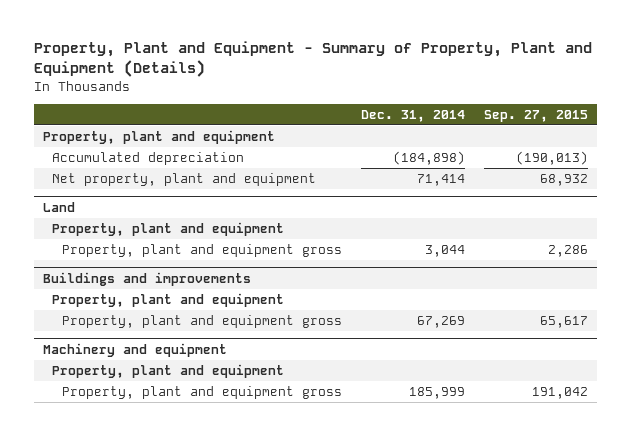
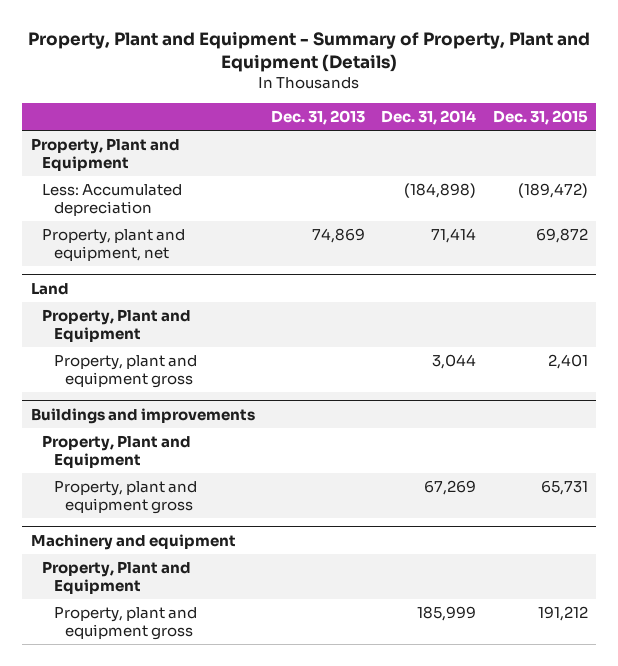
- | Dec. 31, 2014 | Sep. 27, 2015
+ | Dec. 31, 2013 | Dec. 31, 2014 | Dec. 31, 2015
- Property, plant and equipment
- Accumulated depreciation | (184,898) | (190,013)
- Net property, plant and equipment | 71,414 | 68,932
+ Property, Plant and Equipment
+ Less: Accumulated depreciation | | (184,898) | (189,472)
+ Property, plant and equipment, net | 74,869 | 71,414 | 69,872
@ Land
- Property, plant and equipment
+ Property, Plant and Equipment
@ Buildings and improvements
- Property, plant and equipment
+ Property, Plant and Equipment
@ Machinery and equipment
- Property, plant and equipment
+ Property, Plant and Equipment

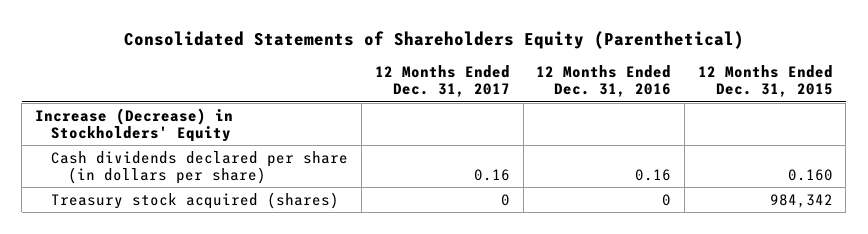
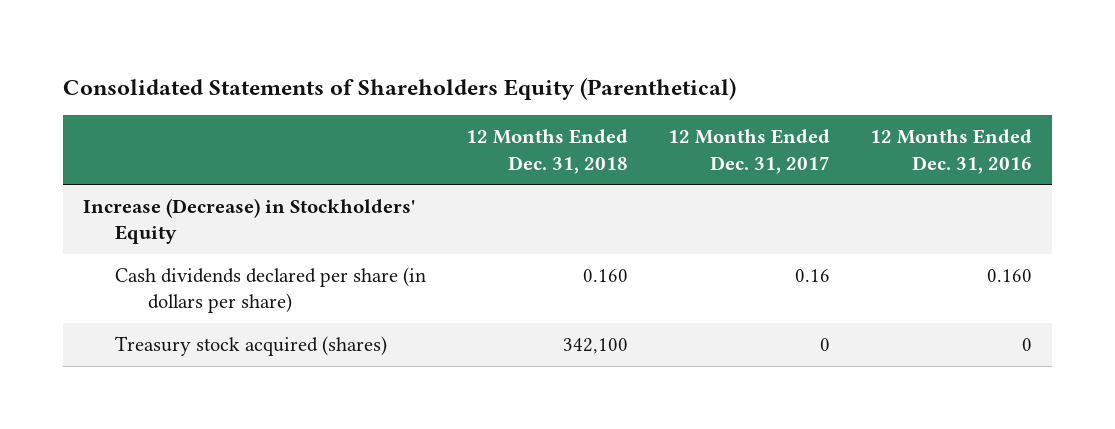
- | 12 Months Ended Dec. 31, 2017 | 12 Months Ended Dec. 31, 2016 | 12 Months Ended Dec. 31, 2015
+ | 12 Months Ended Dec. 31, 2018 | 12 Months Ended Dec. 31, 2017 | 12 Months Ended Dec. 31, 2016
- Cash dividends declared per share (in dollars per share) | 0.16 | 0.16 | 0.160
+ Cash dividends declared per share (in dollars per share) | 0.160 | 0.16 | 0.160

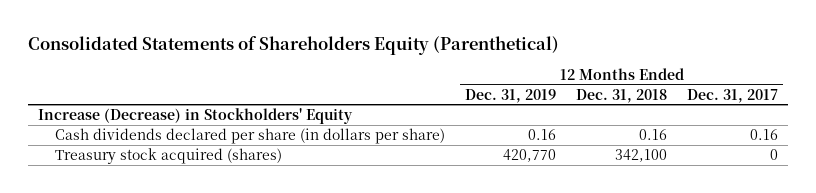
- | 12 Months Ended Dec. 31, 2018 | 12 Months Ended Dec. 31, 2017 | 12 Months Ended Dec. 31, 2016
+ | 12 Months Ended Dec. 31, 2019 | 12 Months Ended Dec. 31, 2018 | 12 Months Ended Dec. 31, 2017
- Cash dividends declared per share (in dollars per share) | 0.160 | 0.16 | 0.160
+ Cash dividends declared per share (in dollars per share) | 0.16 | 0.16 | 0.16

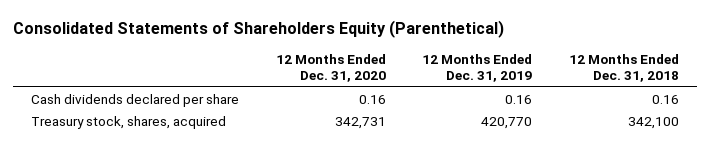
- | 12 Months Ended Dec. 31, 2019 | 12 Months Ended Dec. 31, 2018 | 12 Months Ended Dec. 31, 2017
+ | 12 Months Ended Dec. 31, 2020 | 12 Months Ended Dec. 31, 2019 | 12 Months Ended Dec. 31, 2018
- Increase (Decrease) in Stockholders' Equity
- Cash dividends declared per share (in dollars per share) | 0.16 | 0.16 | 0.16
- Treasury stock acquired (shares) | 420,770 | 342,100 | 0
+ Cash dividends declared per share | 0.16 | 0.16 | 0.16
+ Treasury stock, shares, acquired | 342,731 | 420,770 | 342,100

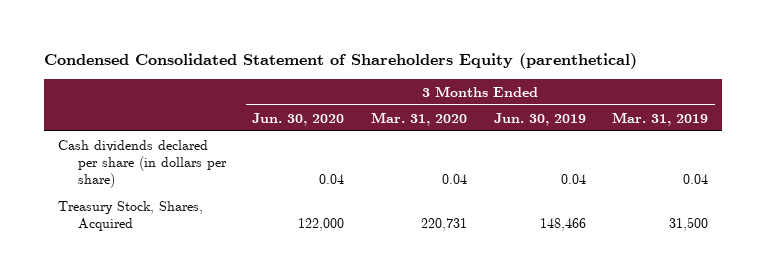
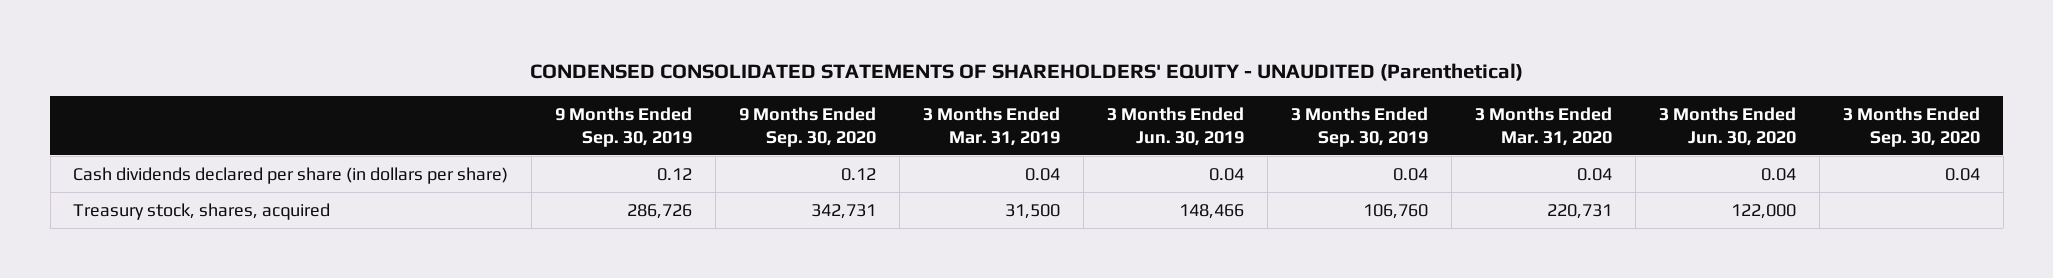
- Condensed Consolidated Statement of Shareholders Equity (parenthetical)
+ CONDENSED CONSOLIDATED STATEMENTS OF SHAREHOLDERS' EQUITY - UNAUDITED (Parenthetical)
- | 3 Months Ended Jun. 30, 2020 | 3 Months Ended Mar. 31, 2020 | 3 Months Ended Jun. 30, 2019 | 3 Months Ended Mar. 31, 2019
+ | 9 Months Ended Sep. 30, 2019 | 9 Months Ended Sep. 30, 2020 | 3 Months Ended Mar. 31, 2019 | 3 Months Ended Jun. 30, 2019 | 3 Months Ended Sep. 30, 2019 | 3 Months Ended Mar. 31, 2020 | 3 Months Ended Jun. 30, 2020 | 3 Months Ended Sep. 30, 2020
- Treasury Stock, Shares, Acquired | 122,000 | 220,731 | 148,466 | 31,500
+ Treasury stock, shares, acquired | 286,726 | 342,731 | 31,500 | 148,466 | 106,760 | 220,731 | 122,000 |

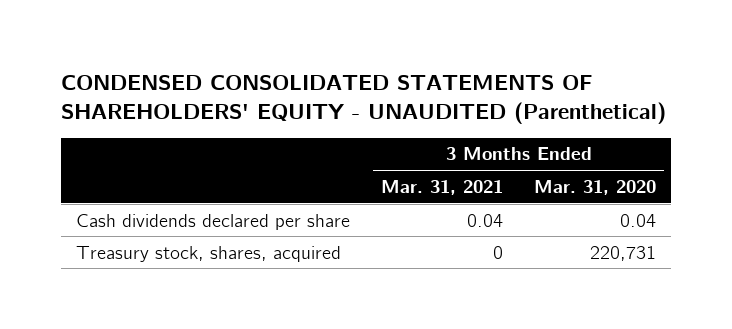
- | 9 Months Ended Sep. 30, 2019 | 9 Months Ended Sep. 30, 2020 | 3 Months Ended Mar. 31, 2019 | 3 Months Ended Jun. 30, 2019 | 3 Months Ended Sep. 30, 2019 | 3 Months Ended Mar. 31, 2020 | 3 Months Ended Jun. 30, 2020 | 3 Months Ended Sep. 30, 2020
+ | 3 Months Ended Mar. 31, 2021 | 3 Months Ended Mar. 31, 2020
- Cash dividends declared per share (in dollars per share) | 0.12 | 0.12 | 0.04 | 0.04 | 0.04 | 0.04 | 0.04 | 0.04
+ Cash dividends declared per share | 0.04 | 0.04

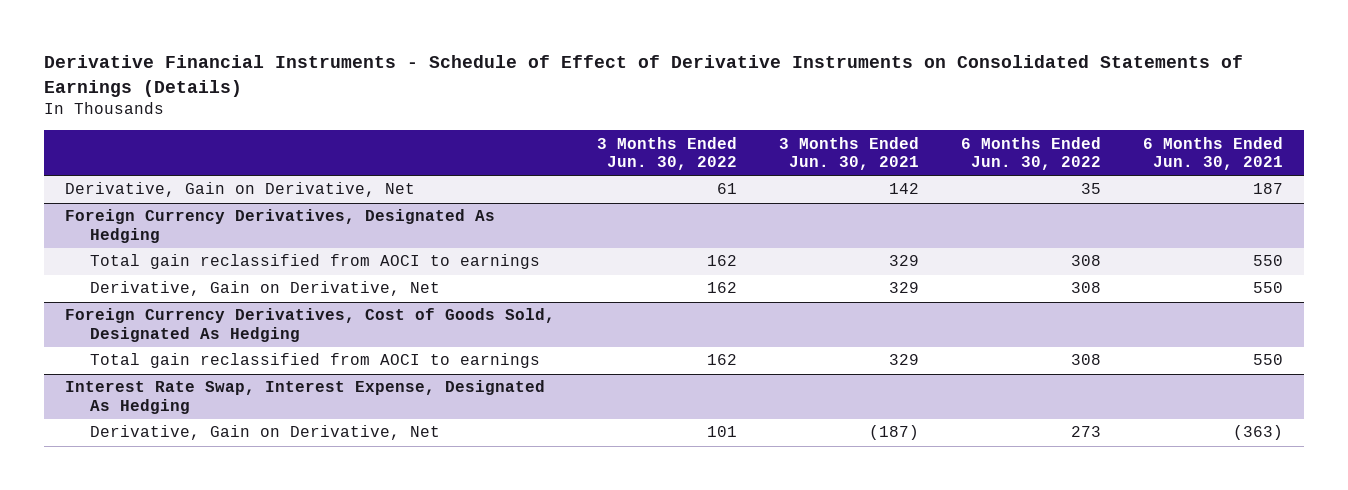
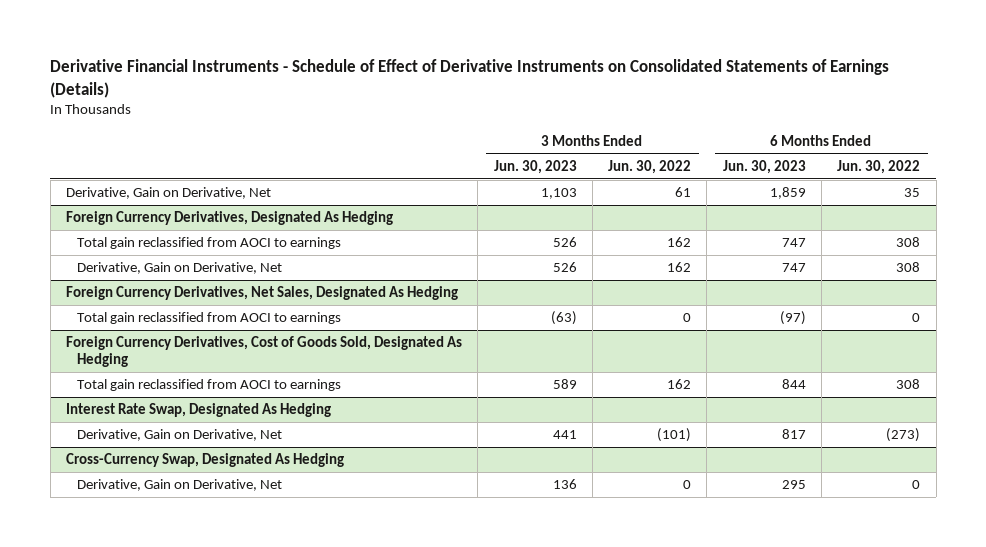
- | 3 Months Ended Jun. 30, 2022 | 3 Months Ended Jun. 30, 2021 | 6 Months Ended Jun. 30, 2022 | 6 Months Ended Jun. 30, 2021
+ | 3 Months Ended Jun. 30, 2023 | 3 Months Ended Jun. 30, 2022 | 6 Months Ended Jun. 30, 2023 | 6 Months Ended Jun. 30, 2022
+ Foreign Currency Derivatives, Net Sales, Designated As Hedging
+ Total gain reclassified from AOCI to earnings | (63) | 0 | (97) | 0
- Interest Rate Swap, Interest Expense, Designated As Hedging
- Derivative, Gain on Derivative, Net | 101 | (187) | 273 | (363)
+ Interest Rate Swap, Designated As Hedging
+ Derivative, Gain on Derivative, Net | 441 | (101) | 817 | (273)
+ Cross-Currency Swap, Designated As Hedging
+ Derivative, Gain on Derivative, Net | 136 | 0 | 295 | 0

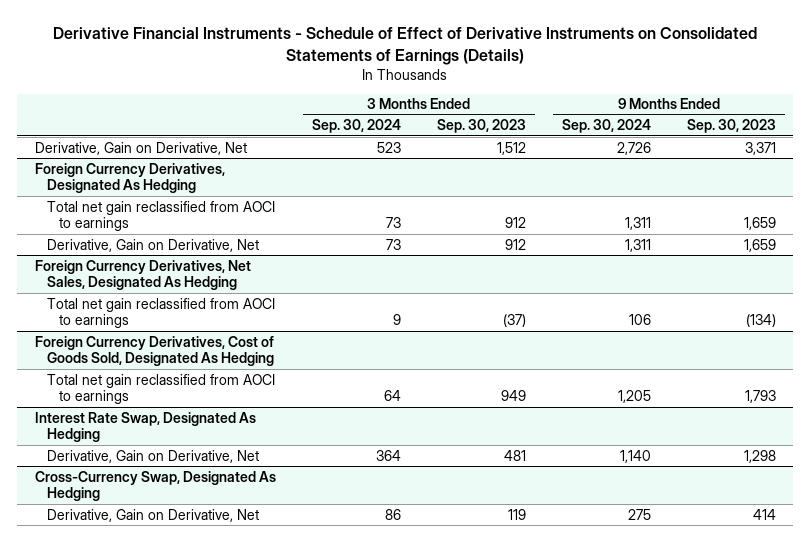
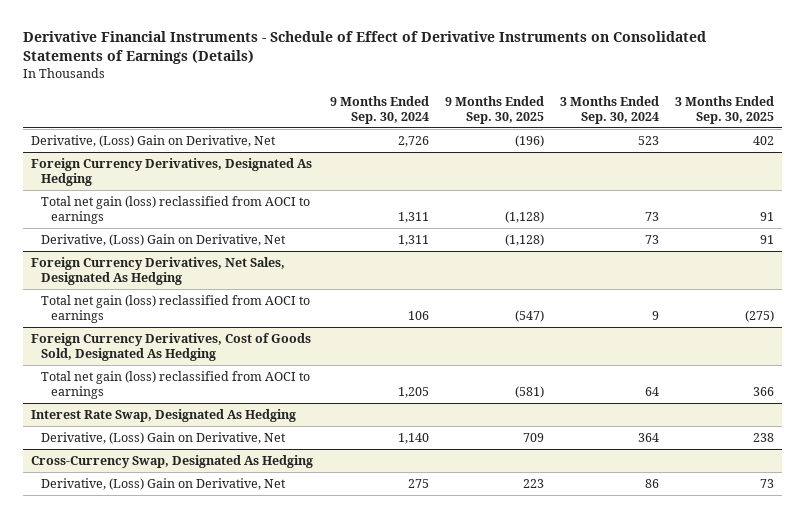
- | 3 Months Ended Sep. 30, 2024 | 3 Months Ended Sep. 30, 2023 | 9 Months Ended Sep. 30, 2024 | 9 Months Ended Sep. 30, 2023
+ | 9 Months Ended Sep. 30, 2024 | 9 Months Ended Sep. 30, 2025 | 3 Months Ended Sep. 30, 2024 | 3 Months Ended Sep. 30, 2025
- Derivative, Gain on Derivative, Net | 523 | 1,512 | 2,726 | 3,371
+ Derivative, (Loss) Gain on Derivative, Net | 2,726 | (196) | 523 | 402
@ Foreign Currency Derivatives, Designated As Hedging
- Total net gain reclassified from AOCI to earnings | 73 | 912 | 1,311 | 1,659
- Derivative, Gain on Derivative, Net | 73 | 912 | 1,311 | 1,659
+ Total net gain (loss) reclassified from AOCI to earnings | 1,311 | (1,128) | 73 | 91
+ Derivative, (Loss) Gain on Derivative, Net | 1,311 | (1,128) | 73 | 91
@ Foreign Currency Derivatives, Net Sales, Designated As Hedging
- Total net gain reclassified from AOCI to earnings | 9 | (37) | 106 | (134)
+ Total net gain (loss) reclassified from AOCI to earnings | 106 | (547) | 9 | (275)
@ Foreign Currency Derivatives, Cost of Goods Sold, Designated As Hedging
- Total net gain reclassified from AOCI to earnings | 64 | 949 | 1,205 | 1,793
+ Total net gain (loss) reclassified from AOCI to earnings | 1,205 | (581) | 64 | 366
@ Interest Rate Swap, Designated As Hedging
- Derivative, Gain on Derivative, Net | 364 | 481 | 1,140 | 1,298
+ Derivative, (Loss) Gain on Derivative, Net | 1,140 | 709 | 364 | 238
@ Cross-Currency Swap, Designated As Hedging
- Derivative, Gain on Derivative, Net | 86 | 119 | 275 | 414
+ Derivative, (Loss) Gain on Derivative, Net | 275 | 223 | 86 | 73

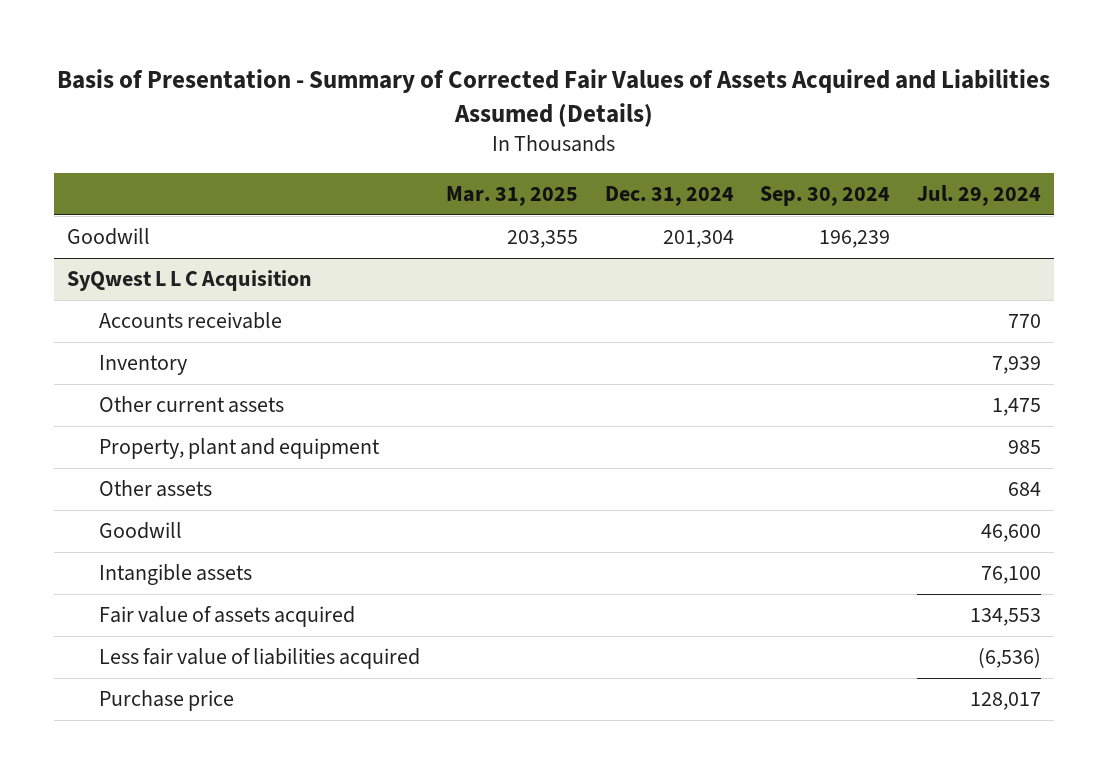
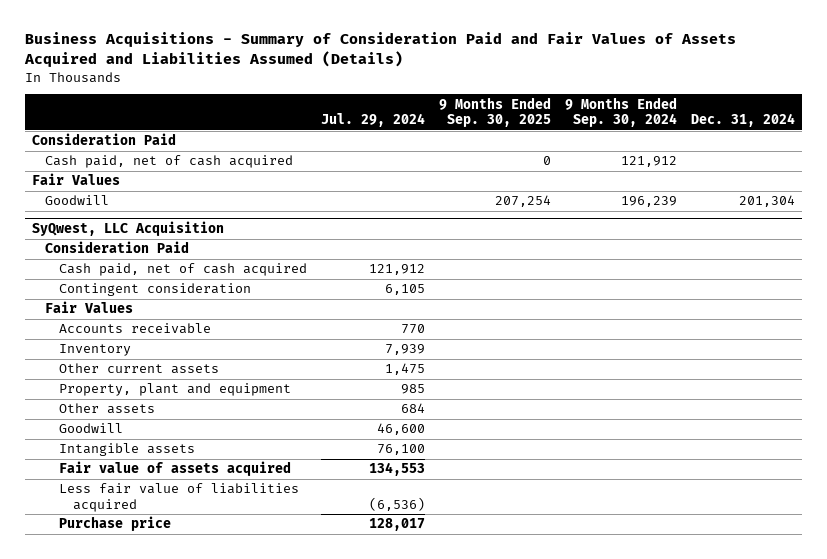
- Basis of Presentation - Summary of Corrected Fair Values of Assets Acquired and Liabilities Assumed (Details)
+ Business Acquisitions - Summary of Consideration Paid and Fair Values of Assets Acquired and Liabilities Assumed (Details)
- | Mar. 31, 2025 | Dec. 31, 2024 | Sep. 30, 2024 | Jul. 29, 2024
+ | Jul. 29, 2024 | 9 Months Ended Sep. 30, 2025 | 9 Months Ended Sep. 30, 2024 | Dec. 31, 2024
+ Consideration Paid
+ Cash paid, net of cash acquired | | 0 | 121,912 |
+ Fair Values
- SyQwest L L C Acquisition
+ SyQwest, LLC Acquisition
+ Consideration Paid
+ Cash paid, net of cash acquired | 121,912 | | |
+ Contingent consideration | 6,105 | | |
+ Fair Values

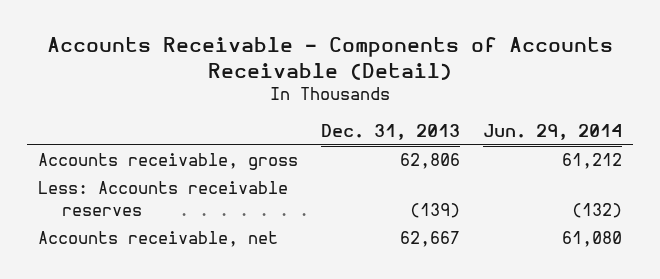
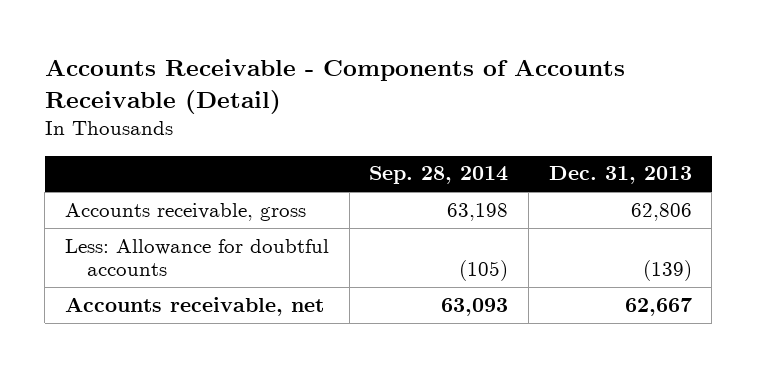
- | Dec. 31, 2013 | Jun. 29, 2014
+ | Sep. 28, 2014 | Dec. 31, 2013
- Less: Accounts receivable reserves | (139) | (132)
+ Less: Allowance for doubtful accounts | (105) | (139)

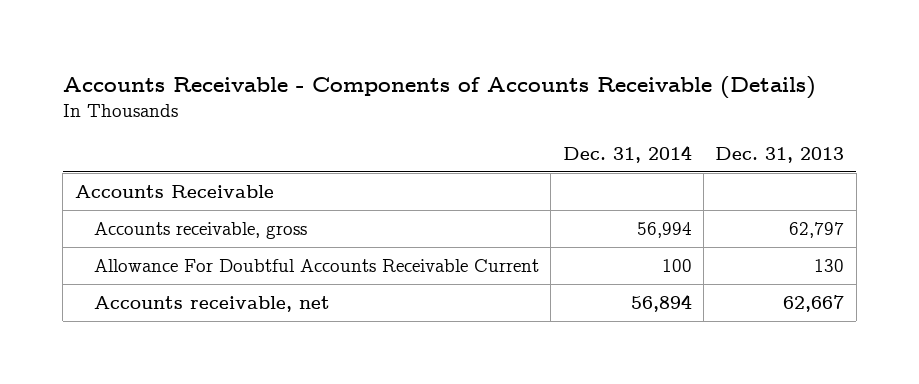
- Accounts Receivable - Components of Accounts Receivable (Detail)
+ Accounts Receivable - Components of Accounts Receivable (Details)
- | Sep. 28, 2014 | Dec. 31, 2013
+ | Dec. 31, 2014 | Dec. 31, 2013
- Accounts receivable, gross | 63,198 | 62,806
- Less: Allowance for doubtful accounts | (105) | (139)
+ Accounts Receivable
+ Accounts receivable, gross | 56,994 | 62,797
+ Allowance For Doubtful Accounts Receivable Current | 100 | 130

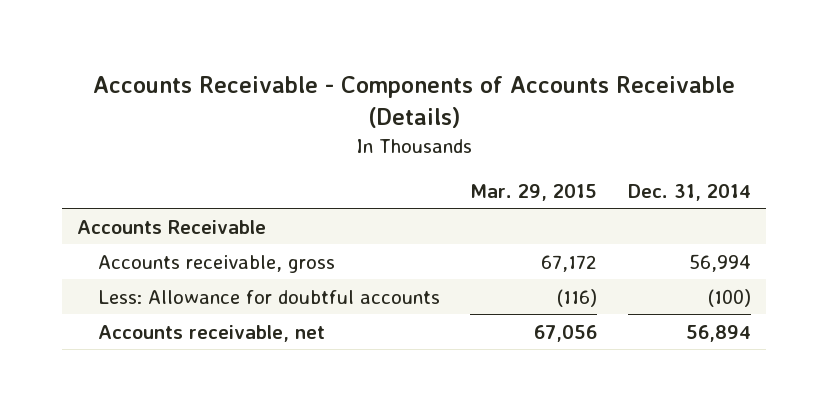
- | Dec. 31, 2014 | Dec. 31, 2013
+ | Mar. 29, 2015 | Dec. 31, 2014
- Allowance For Doubtful Accounts Receivable Current | 100 | 130
+ Less: Allowance for doubtful accounts | (116) | (100)

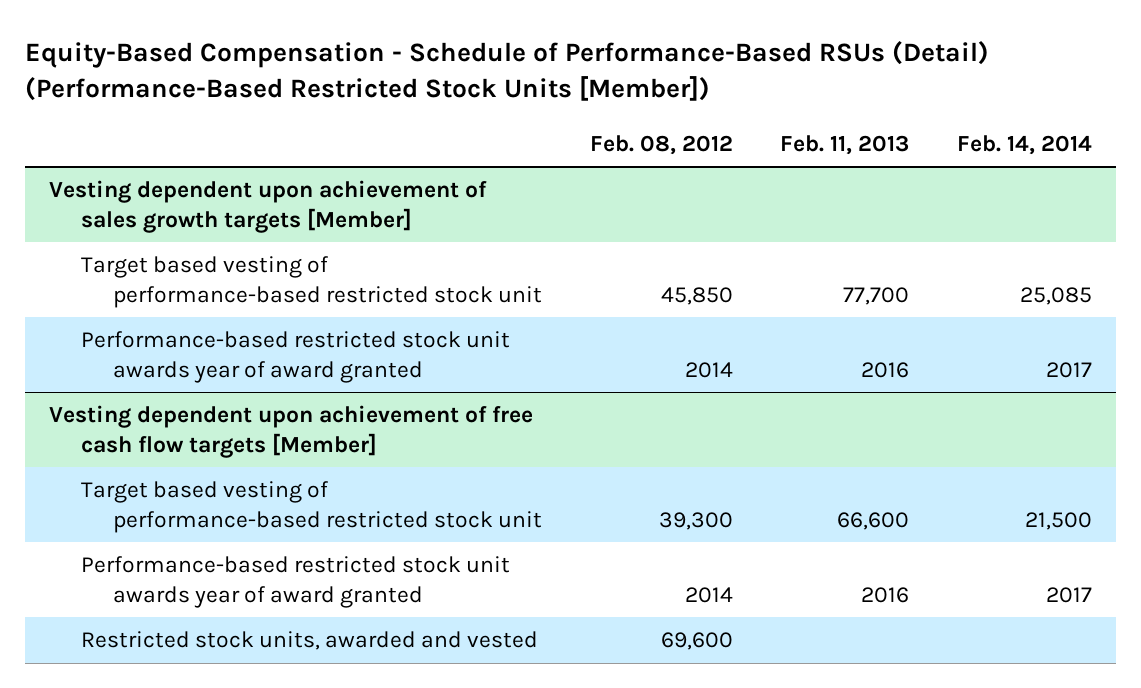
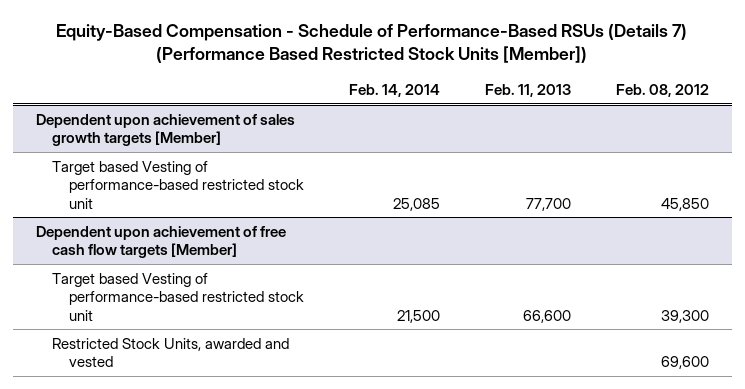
- Equity-Based Compensation - Schedule of Performance-Based RSUs (Detail) (Performance-Based Restricted Stock Units [Member])
+ Equity-Based Compensation - Schedule of Performance-Based RSUs (Details 7) (Performance Based Restricted Stock Units [Member])
- | Feb. 08, 2012 | Feb. 11, 2013 | Feb. 14, 2014
+ | Feb. 14, 2014 | Feb. 11, 2013 | Feb. 08, 2012
- Vesting dependent upon achievement of sales growth targets [Member]
- Target based vesting of performance-based restricted stock unit | 45,850 | 77,700 | 25,085
- Performance-based restricted stock unit awards year of award granted | 2014 | 2016 | 2017
- Vesting dependent upon achievement of free cash flow targets [Member]
- Target based vesting of performance-based restricted stock unit | 39,300 | 66,600 | 21,500
- Performance-based restricted stock unit awards year of award granted | 2014 | 2016 | 2017
- Restricted stock units, awarded and vested | 69,600 | |
+ Dependent upon achievement of sales growth targets [Member]
+ Target based Vesting of performance-based restricted stock unit | 25,085 | 77,700 | 45,850
+ Dependent upon achievement of free cash flow targets [Member]
+ Target based Vesting of performance-based restricted stock unit | 21,500 | 66,600 | 39,300
+ Restricted Stock Units, awarded and vested | | | 69,600

